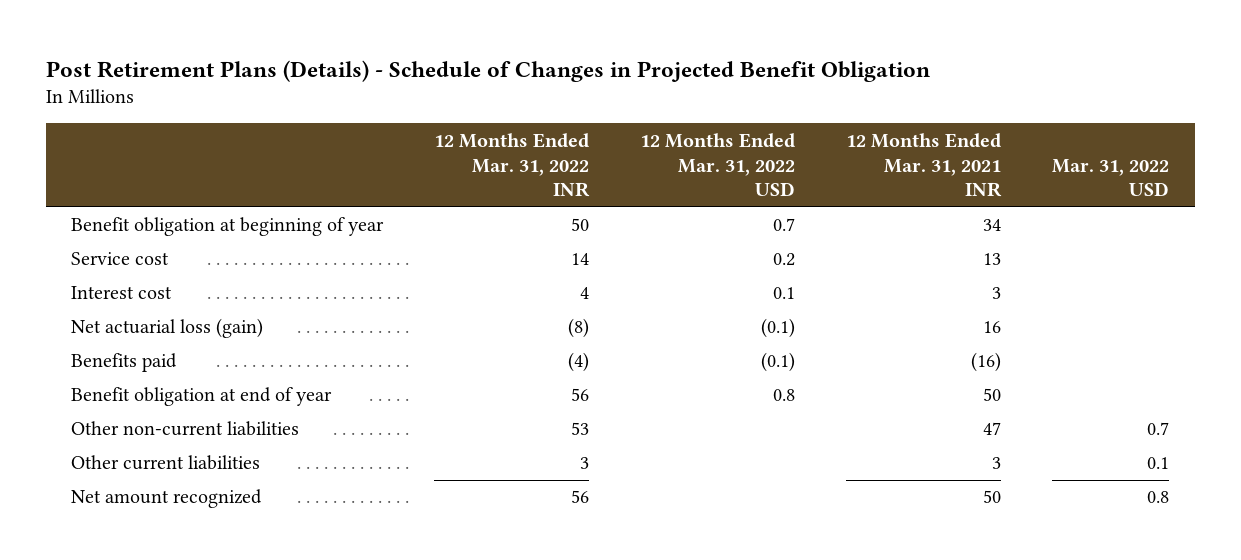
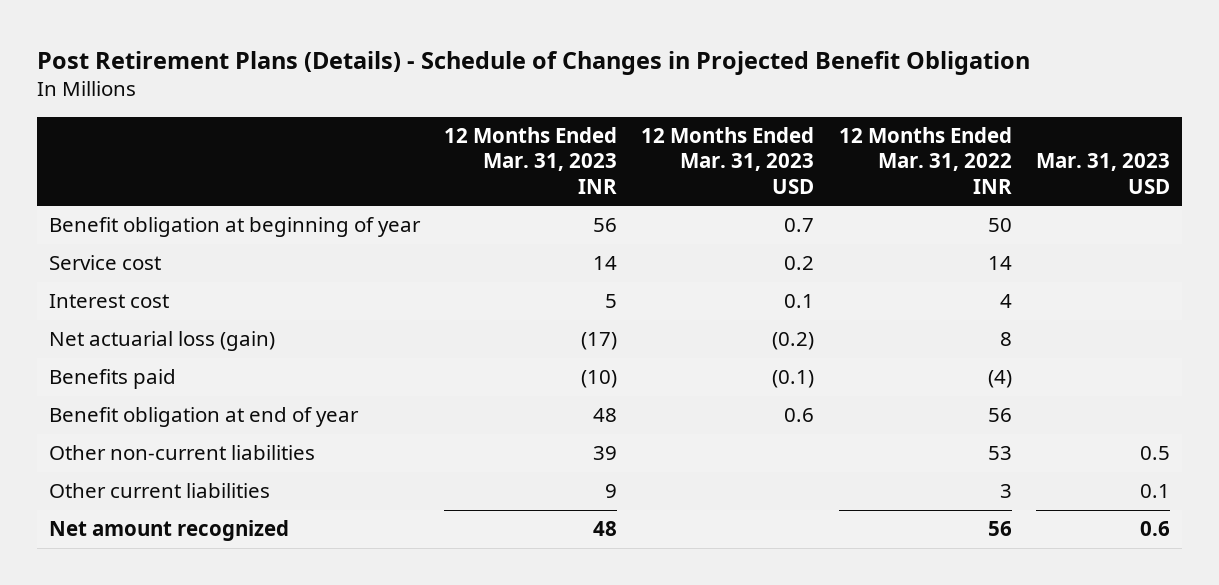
- | 12 Months Ended Mar. 31, 2022 INR | 12 Months Ended Mar. 31, 2022 USD | 12 Months Ended Mar. 31, 2021 INR | Mar. 31, 2022 USD
+ | 12 Months Ended Mar. 31, 2023 INR | 12 Months Ended Mar. 31, 2023 USD | 12 Months Ended Mar. 31, 2022 INR | Mar. 31, 2023 USD
- Net actuarial loss (gain) | (8) | (0.1) | 16 |
+ Net actuarial loss (gain) | (17) | (0.2) | 8 |

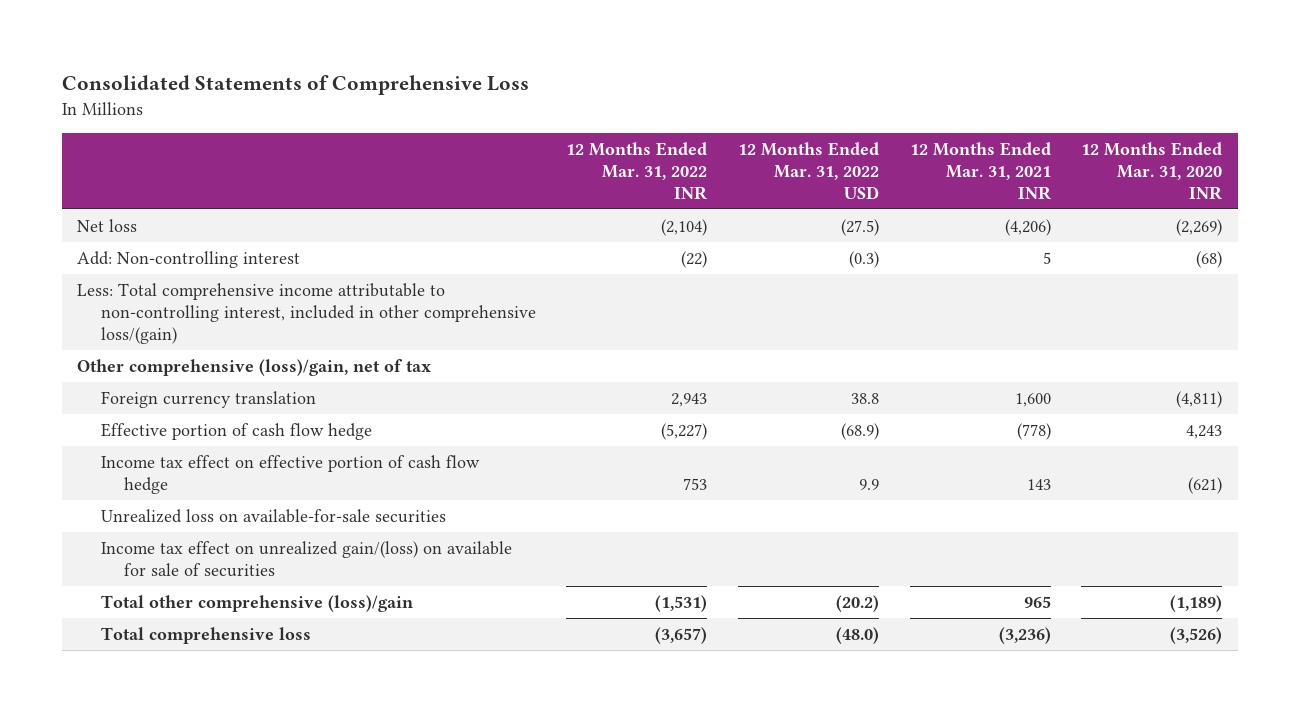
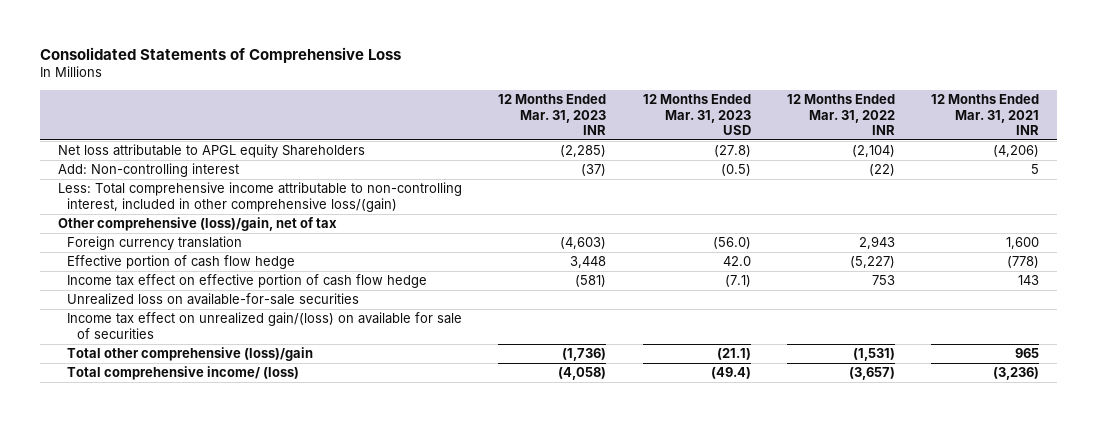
- | 12 Months Ended Mar. 31, 2022 INR | 12 Months Ended Mar. 31, 2022 USD | 12 Months Ended Mar. 31, 2021 INR | 12 Months Ended Mar. 31, 2020 INR
+ | 12 Months Ended Mar. 31, 2023 INR | 12 Months Ended Mar. 31, 2023 USD | 12 Months Ended Mar. 31, 2022 INR | 12 Months Ended Mar. 31, 2021 INR
- Net loss | (2,104) | (27.5) | (4,206) | (2,269)
+ Net loss attributable to APGL equity Shareholders | (2,285) | (27.8) | (2,104) | (4,206)
- Total comprehensive loss | (3,657) | (48.0) | (3,236) | (3,526)
+ Total comprehensive income/ (loss) | (4,058) | (49.4) | (3,657) | (3,236)

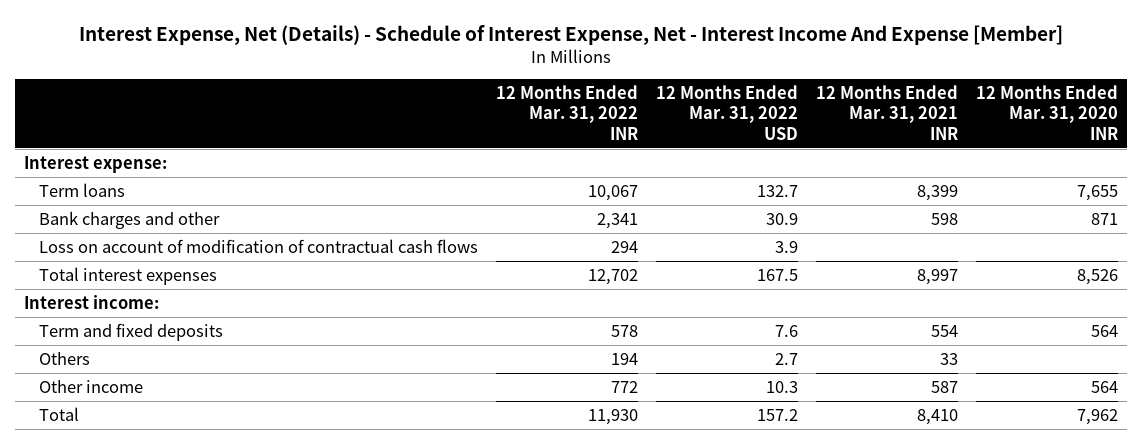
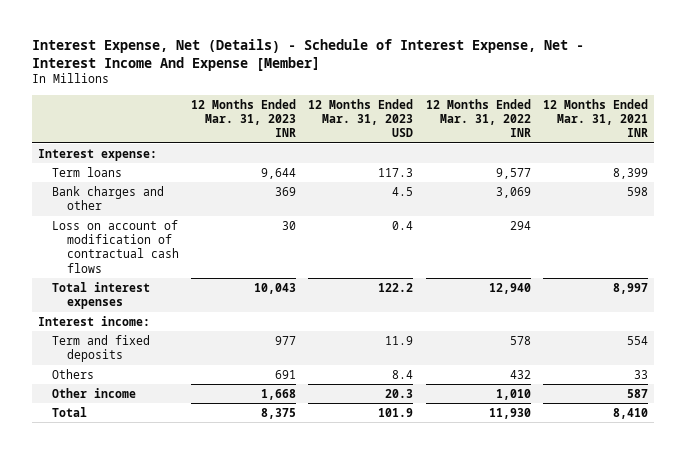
- | 12 Months Ended Mar. 31, 2022 INR | 12 Months Ended Mar. 31, 2022 USD | 12 Months Ended Mar. 31, 2021 INR | 12 Months Ended Mar. 31, 2020 INR
+ | 12 Months Ended Mar. 31, 2023 INR | 12 Months Ended Mar. 31, 2023 USD | 12 Months Ended Mar. 31, 2022 INR | 12 Months Ended Mar. 31, 2021 INR
- Term loans | 10,067 | 132.7 | 8,399 | 7,655
- Bank charges and other | 2,341 | 30.9 | 598 | 871
+ Term loans | 9,644 | 117.3 | 9,577 | 8,399
+ Bank charges and other | 369 | 4.5 | 3,069 | 598
- Total interest expenses | 12,702 | 167.5 | 8,997 | 8,526
+ Total interest expenses | 10,043 | 122.2 | 12,940 | 8,997
- Others | 194 | 2.7 | 33 |
- Other income | 772 | 10.3 | 587 | 564
+ Others | 691 | 8.4 | 432 | 33
+ Other income | 1,668 | 20.3 | 1,010 | 587

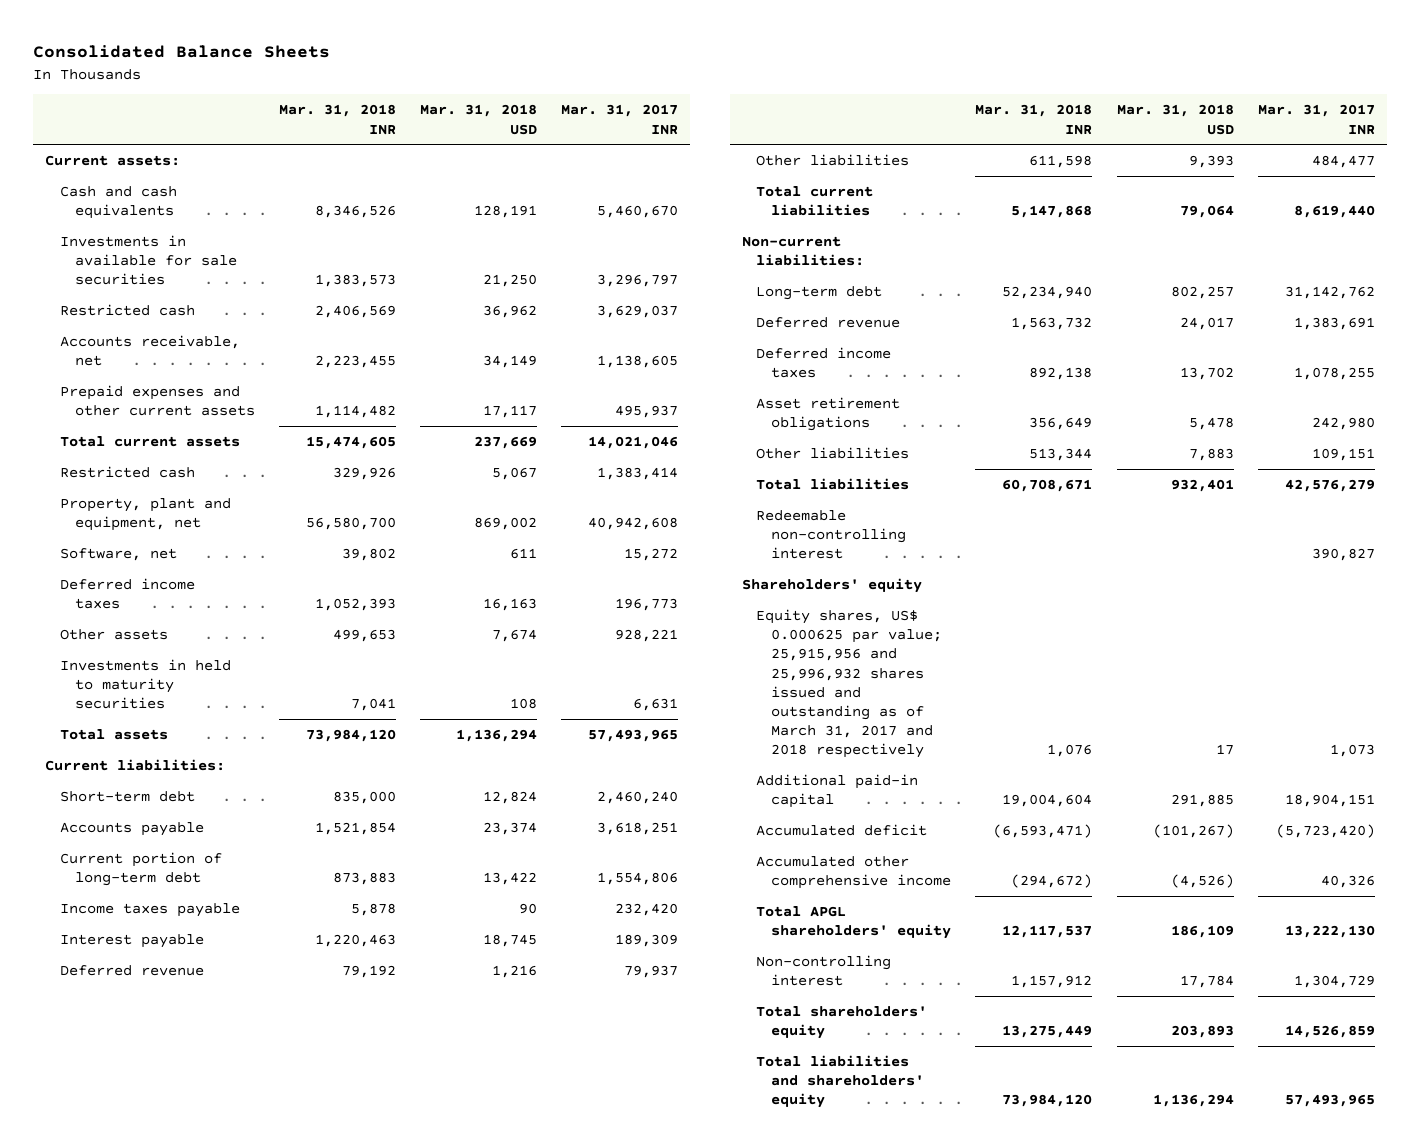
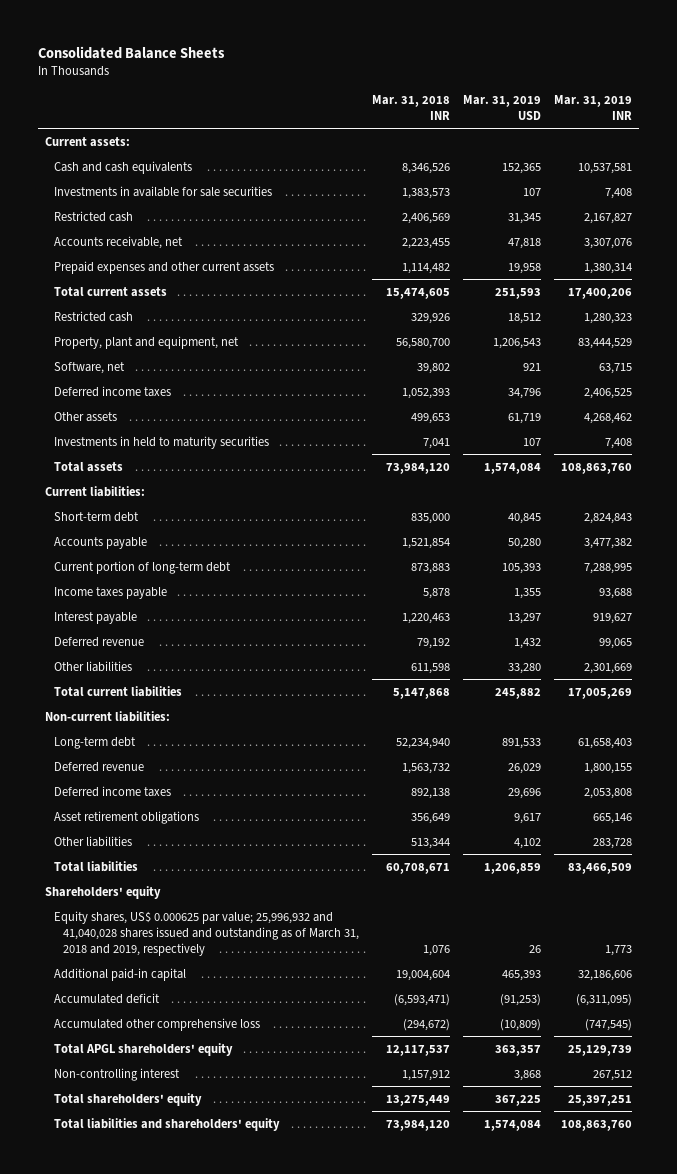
- | Mar. 31, 2018 INR | Mar. 31, 2018 USD | Mar. 31, 2017 INR
+ | Mar. 31, 2018 INR | Mar. 31, 2019 USD | Mar. 31, 2019 INR
- Redeemable non-controlling interest | | | 390,827
- Equity shares, US$ 0.000625 par value; 25,915,956 and 25,996,932 shares issued and outstanding as of March 31, 2017 and 2018 respectively | 1,076 | 17 | 1,073
+ Equity shares, US$ 0.000625 par value; 25,996,932 and 41,040,028 shares issued and outstanding as of March 31, 2018 and 2019, respectively | 1,076 | 26 | 1,773
- Accumulated other comprehensive income | (294,672) | (4,526) | 40,326
+ Accumulated other comprehensive loss | (294,672) | (10,809) | (747,545)

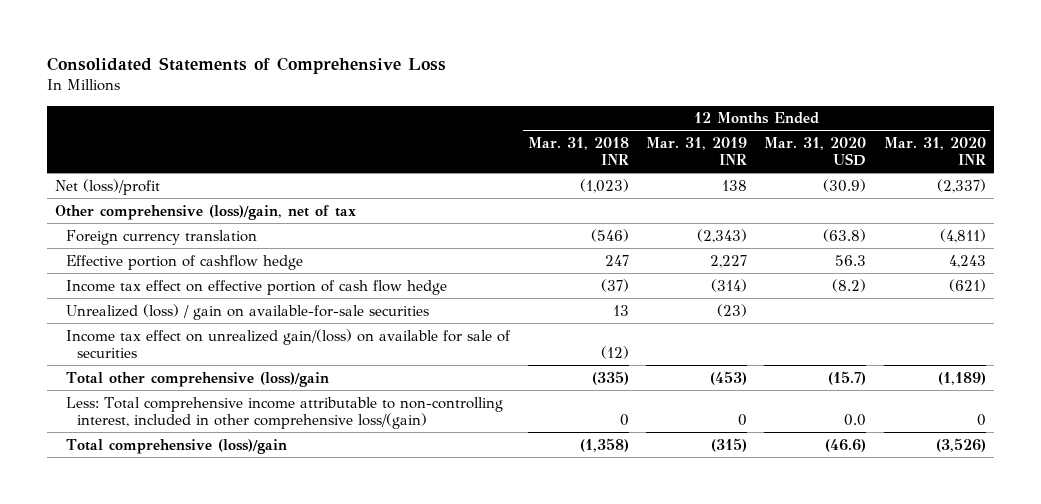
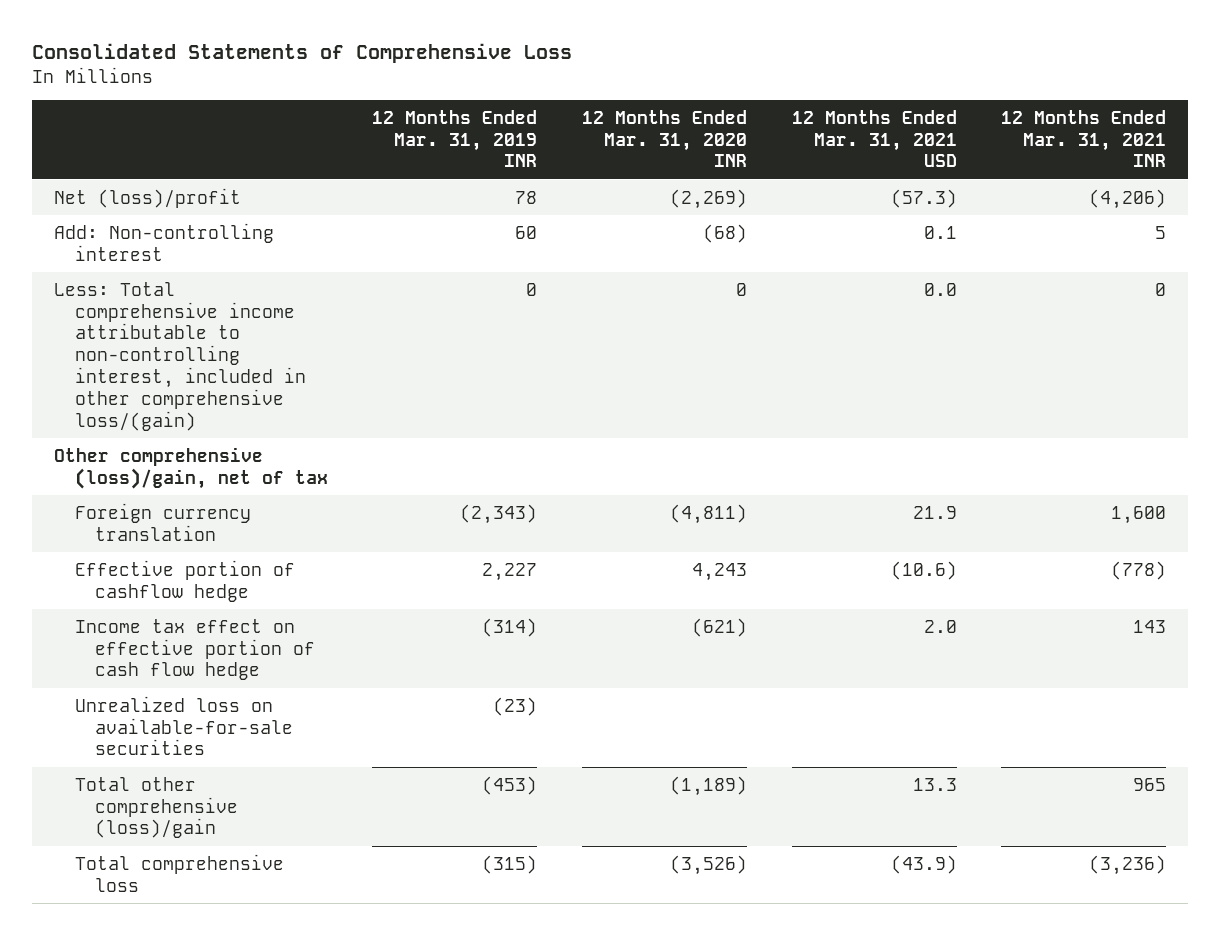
- | 12 Months Ended Mar. 31, 2018 INR | 12 Months Ended Mar. 31, 2019 INR | 12 Months Ended Mar. 31, 2020 USD | 12 Months Ended Mar. 31, 2020 INR
+ | 12 Months Ended Mar. 31, 2019 INR | 12 Months Ended Mar. 31, 2020 INR | 12 Months Ended Mar. 31, 2021 USD | 12 Months Ended Mar. 31, 2021 INR
- Net (loss)/profit | (1,023) | 138 | (30.9) | (2,337)
+ Net (loss)/profit | 78 | (2,269) | (57.3) | (4,206)
+ Add: Non-controlling interest | 60 | (68) | 0.1 | 5
moved up: Less: Total comprehensive income attributable to non-controlling interest, included in other comprehensive loss/(gain) | 0 | 0 | 0.0 | 0
- Unrealized (loss) / gain on available-for-sale securities | 13 | (23) | |
- Income tax effect on unrealized gain/(loss) on available for sale of securities | (12) | | |
+ Unrealized loss on available-for-sale securities | (23) | | |
- Total comprehensive (loss)/gain | (1,358) | (315) | (46.6) | (3,526)
+ Total comprehensive loss | (315) | (3,526) | (43.9) | (3,236)

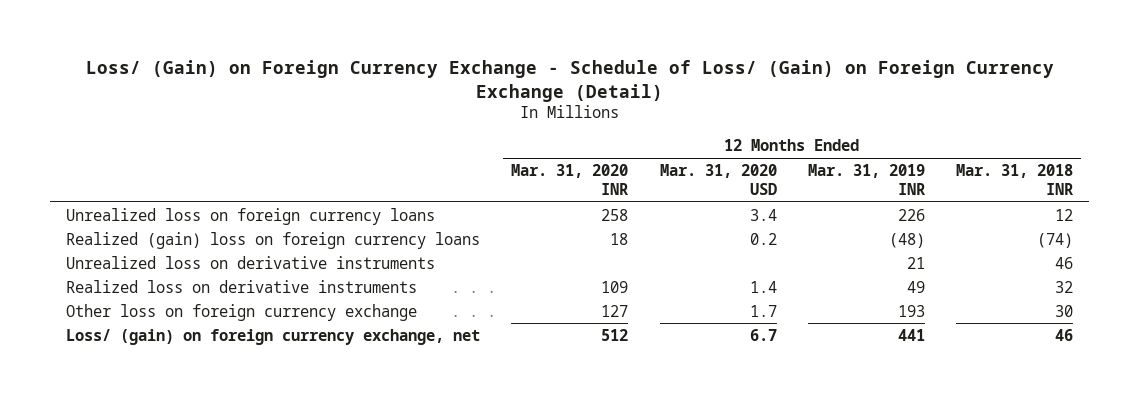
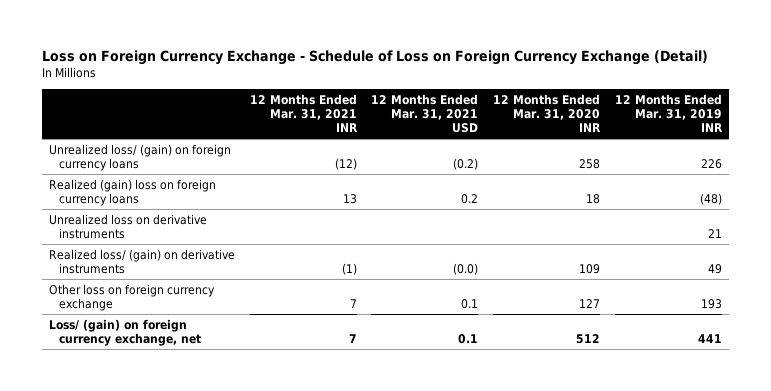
- Loss/ (Gain) on Foreign Currency Exchange - Schedule of Loss/ (Gain) on Foreign Currency Exchange (Detail)
+ Loss on Foreign Currency Exchange - Schedule of Loss on Foreign Currency Exchange (Detail)
- | 12 Months Ended Mar. 31, 2020 INR | 12 Months Ended Mar. 31, 2020 USD | 12 Months Ended Mar. 31, 2019 INR | 12 Months Ended Mar. 31, 2018 INR
+ | 12 Months Ended Mar. 31, 2021 INR | 12 Months Ended Mar. 31, 2021 USD | 12 Months Ended Mar. 31, 2020 INR | 12 Months Ended Mar. 31, 2019 INR
- Unrealized loss on foreign currency loans | 258 | 3.4 | 226 | 12
+ Unrealized loss/ (gain) on foreign currency loans | (12) | (0.2) | 258 | 226
- Realized loss on derivative instruments | 109 | 1.4 | 49 | 32
+ Realized loss/ (gain) on derivative instruments | (1) | (0.0) | 109 | 49

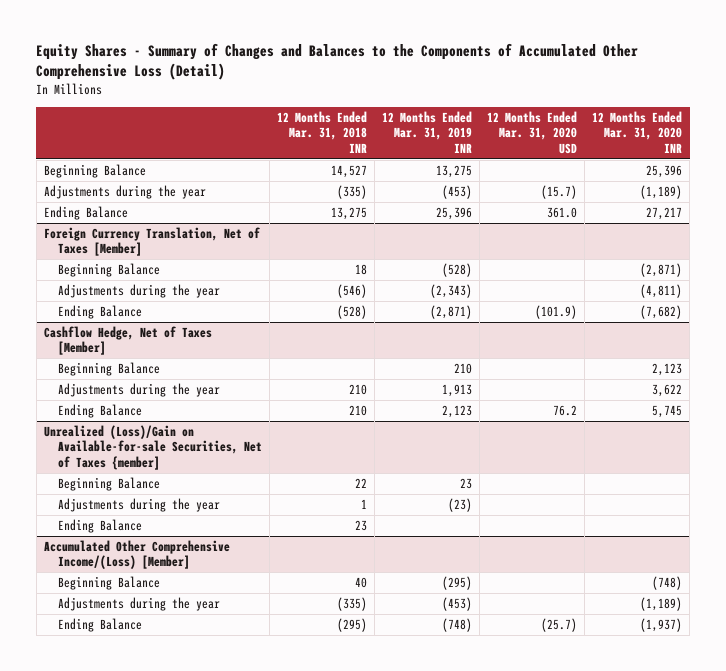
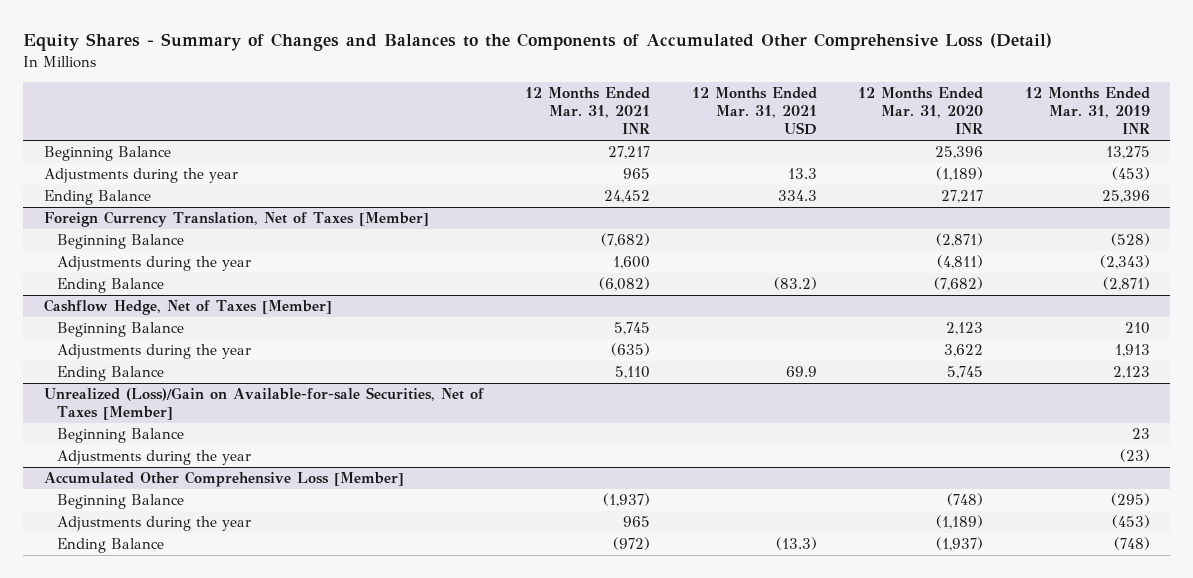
- | 12 Months Ended Mar. 31, 2018 INR | 12 Months Ended Mar. 31, 2019 INR | 12 Months Ended Mar. 31, 2020 USD | 12 Months Ended Mar. 31, 2020 INR
+ | 12 Months Ended Mar. 31, 2021 INR | 12 Months Ended Mar. 31, 2021 USD | 12 Months Ended Mar. 31, 2020 INR | 12 Months Ended Mar. 31, 2019 INR
- Unrealized (Loss)/Gain on Available-for-sale Securities, Net of Taxes {member]
+ Unrealized (Loss)/Gain on Available-for-sale Securities, Net of Taxes [Member]
- Ending Balance | 23 | | |
- Accumulated Other Comprehensive Income/(Loss) [Member]
+ Accumulated Other Comprehensive Loss [Member]

